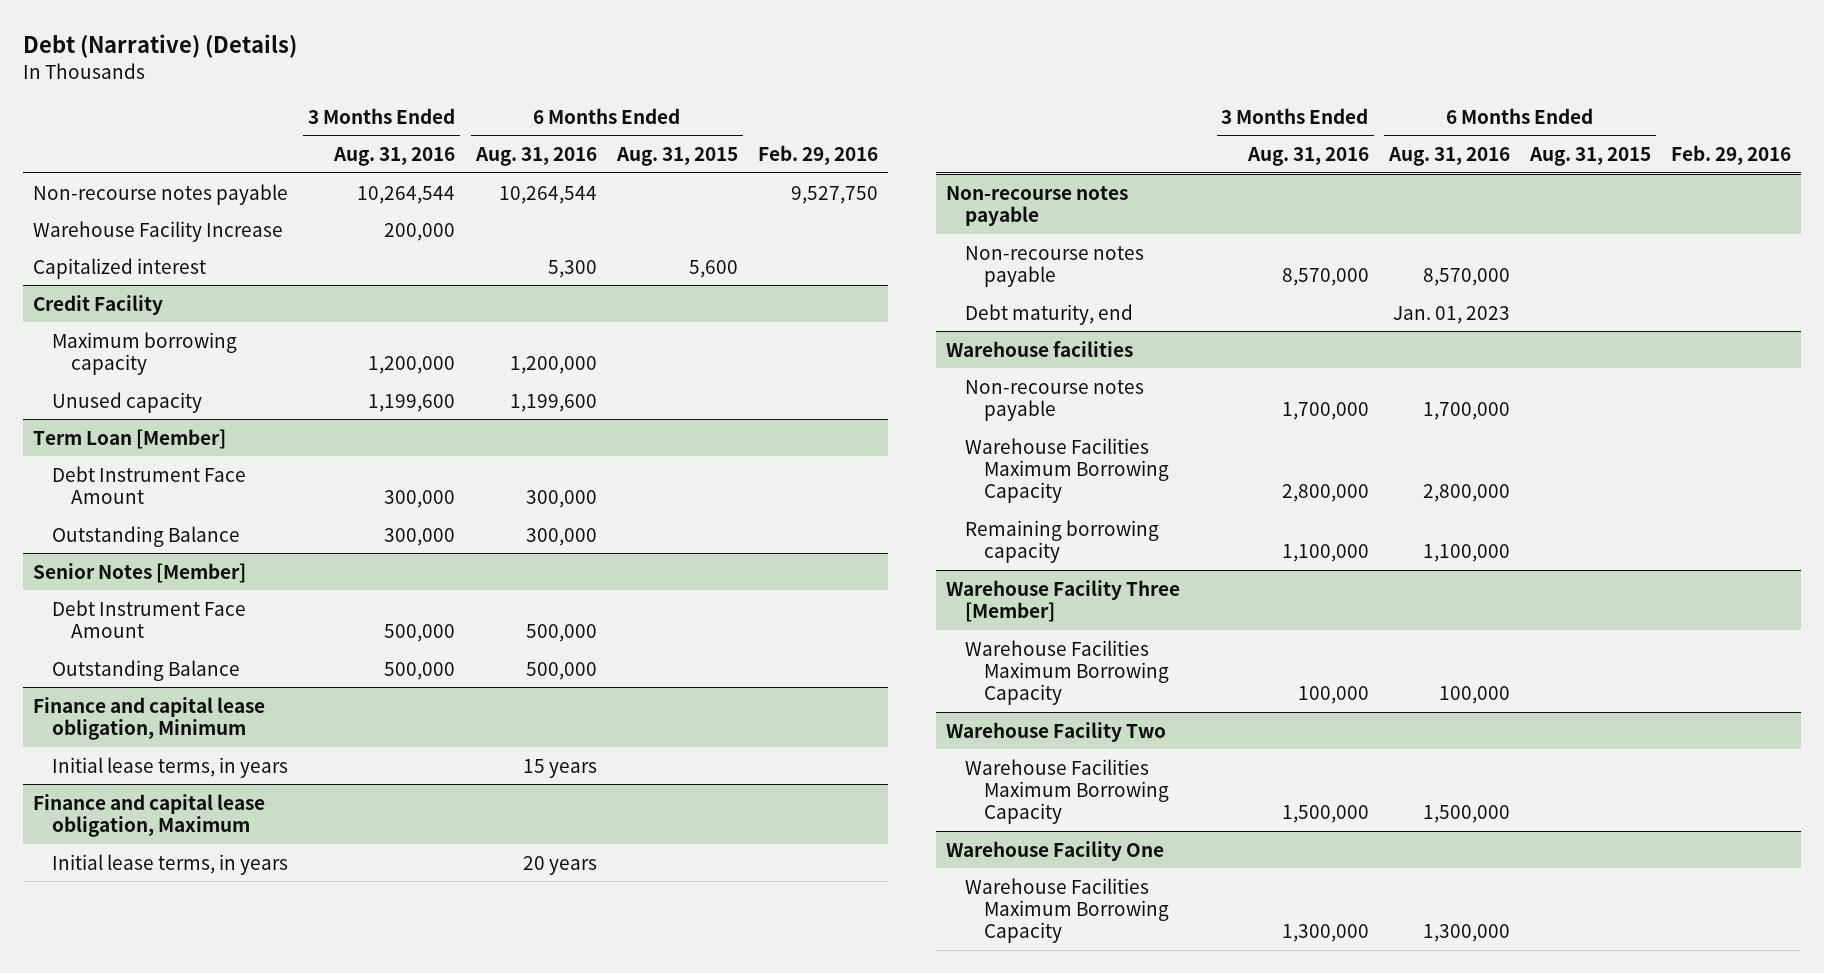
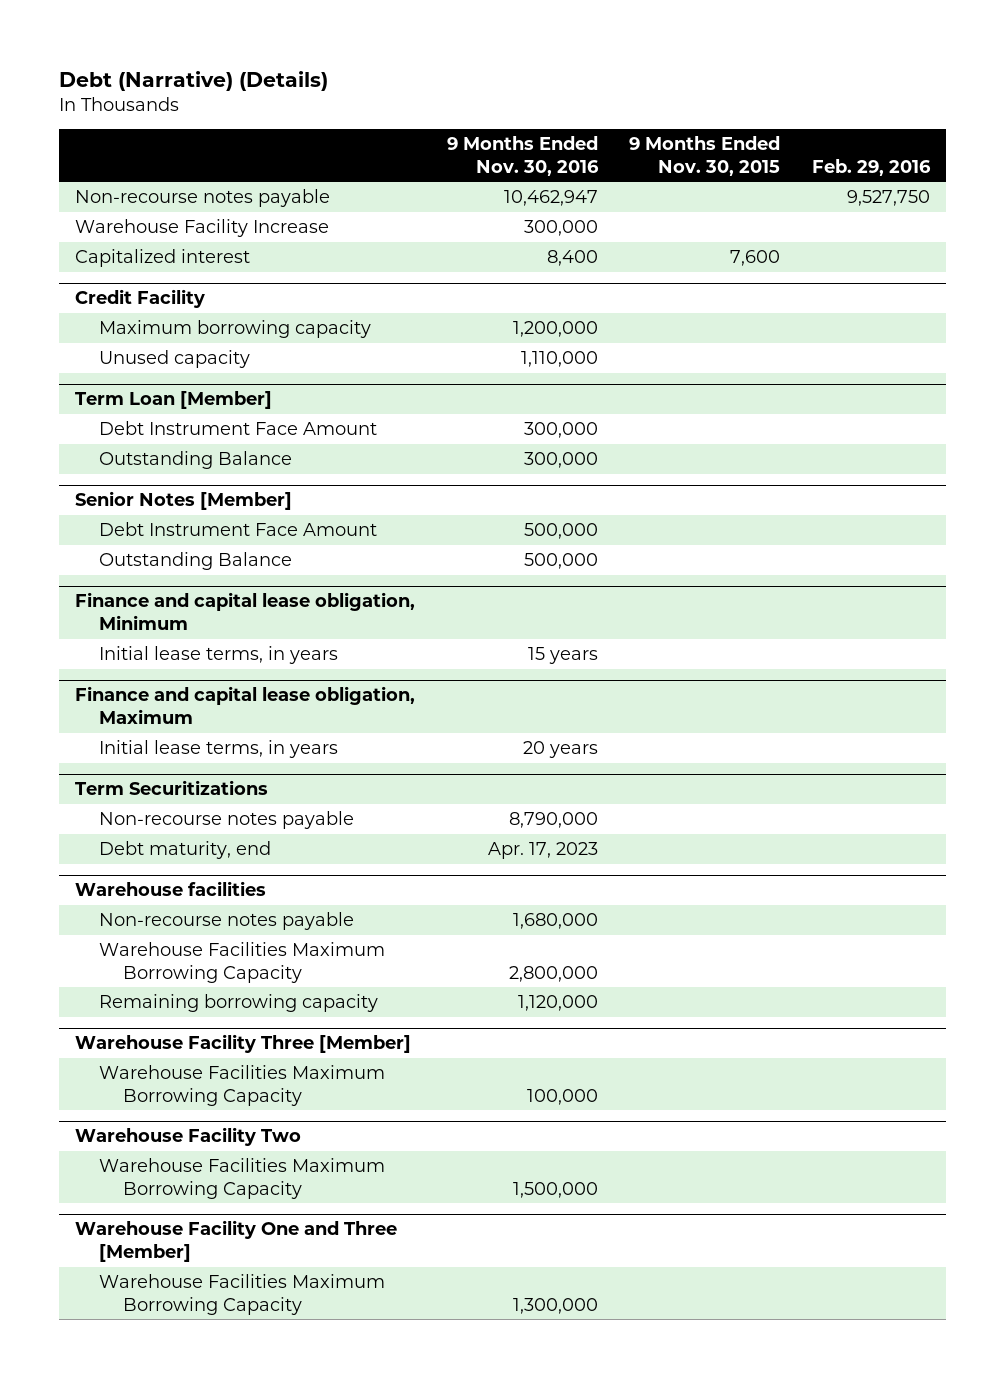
- | 3 Months Ended Aug. 31, 2016 | 6 Months Ended Aug. 31, 2016 | 6 Months Ended Aug. 31, 2015 | Feb. 29, 2016
+ | 9 Months Ended Nov. 30, 2016 | 9 Months Ended Nov. 30, 2015 | Feb. 29, 2016
- Non-recourse notes payable
+ Term Securitizations
- Warehouse Facility One
- Warehouse Facilities Maximum Borrowing Capacity | 1,300,000 | 1,300,000 | |
+ Warehouse Facility One and Three [Member]
+ Warehouse Facilities Maximum Borrowing Capacity | 1,300,000 | |

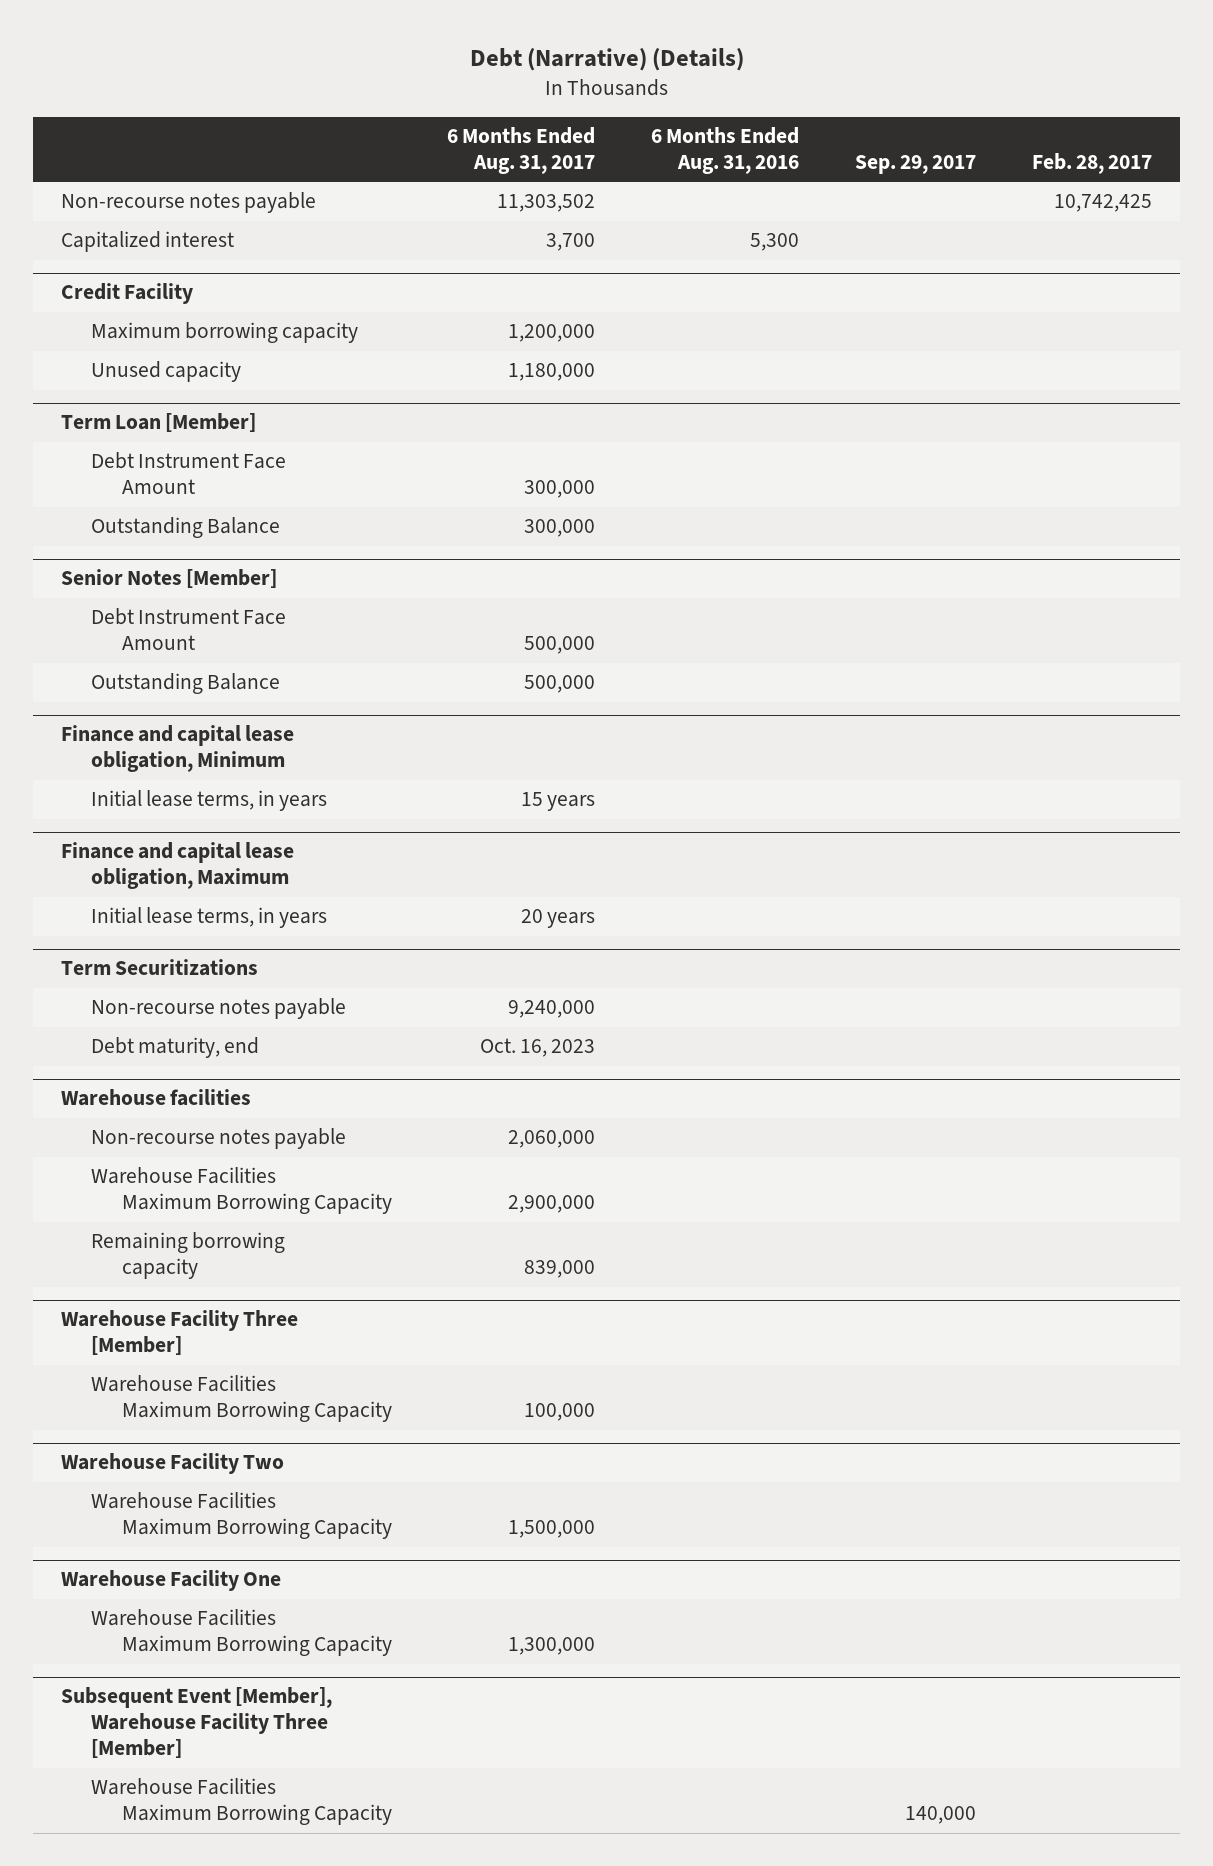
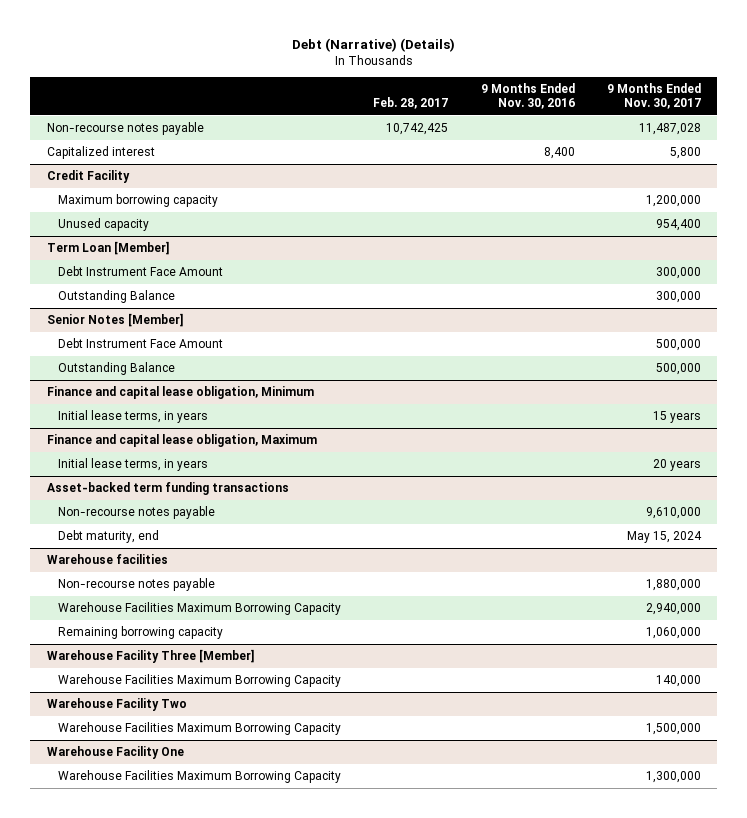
- | 6 Months Ended Aug. 31, 2017 | 6 Months Ended Aug. 31, 2016 | Sep. 29, 2017 | Feb. 28, 2017
+ | Feb. 28, 2017 | 9 Months Ended Nov. 30, 2016 | 9 Months Ended Nov. 30, 2017
- Term Securitizations
+ Asset-backed term funding transactions
- Subsequent Event [Member], Warehouse Facility Three [Member]
- Warehouse Facilities Maximum Borrowing Capacity | | | 140,000 |

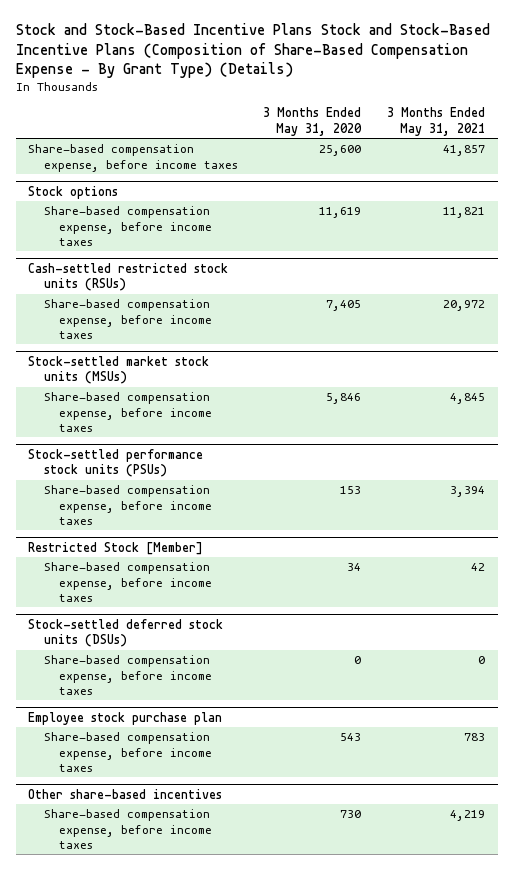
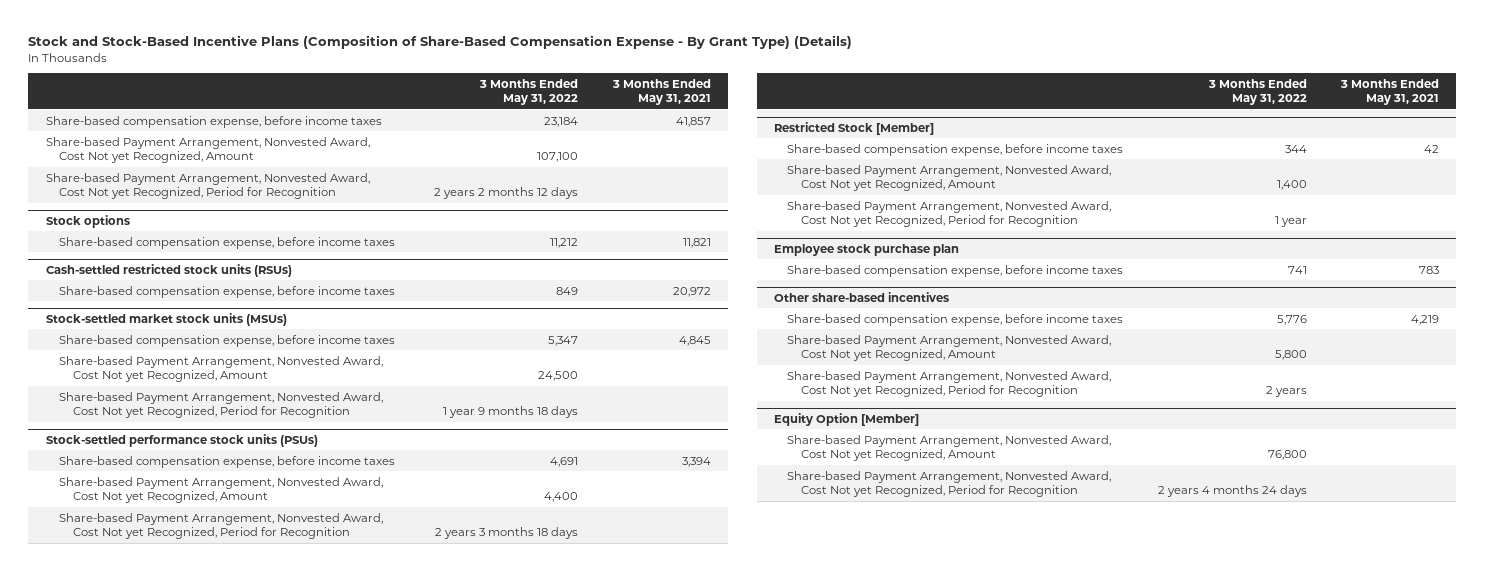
- Stock and Stock-Based Incentive Plans Stock and Stock-Based Incentive Plans (Composition of Share-Based Compensation Expense - By Grant Type) (Details)
+ Stock and Stock-Based Incentive Plans (Composition of Share-Based Compensation Expense - By Grant Type) (Details)
- | 3 Months Ended May 31, 2020 | 3 Months Ended May 31, 2021
+ | 3 Months Ended May 31, 2022 | 3 Months Ended May 31, 2021
+ Share-based Payment Arrangement, Nonvested Award, Cost Not yet Recognized, Amount | 107,100 |
+ Share-based Payment Arrangement, Nonvested Award, Cost Not yet Recognized, Period for Recognition | 2 years 2 months 12 days |
@ Stock-settled market stock units (MSUs)
+ Share-based Payment Arrangement, Nonvested Award, Cost Not yet Recognized, Amount | 24,500 |
+ Share-based Payment Arrangement, Nonvested Award, Cost Not yet Recognized, Period for Recognition | 1 year 9 months 18 days |
@ Stock-settled performance stock units (PSUs)
+ Share-based Payment Arrangement, Nonvested Award, Cost Not yet Recognized, Amount | 4,400 |
+ Share-based Payment Arrangement, Nonvested Award, Cost Not yet Recognized, Period for Recognition | 2 years 3 months 18 days |
- Stock-settled deferred stock units (DSUs)
- Share-based compensation expense, before income taxes | 0 | 0
@ Restricted Stock [Member]
+ Share-based Payment Arrangement, Nonvested Award, Cost Not yet Recognized, Amount | 1,400 |
+ Share-based Payment Arrangement, Nonvested Award, Cost Not yet Recognized, Period for Recognition | 1 year |
@ Other share-based incentives
+ Share-based Payment Arrangement, Nonvested Award, Cost Not yet Recognized, Amount | 5,800 |
+ Share-based Payment Arrangement, Nonvested Award, Cost Not yet Recognized, Period for Recognition | 2 years |
+ Equity Option [Member]
+ Share-based Payment Arrangement, Nonvested Award, Cost Not yet Recognized, Amount | 76,800 |
+ Share-based Payment Arrangement, Nonvested Award, Cost Not yet Recognized, Period for Recognition | 2 years 4 months 24 days |

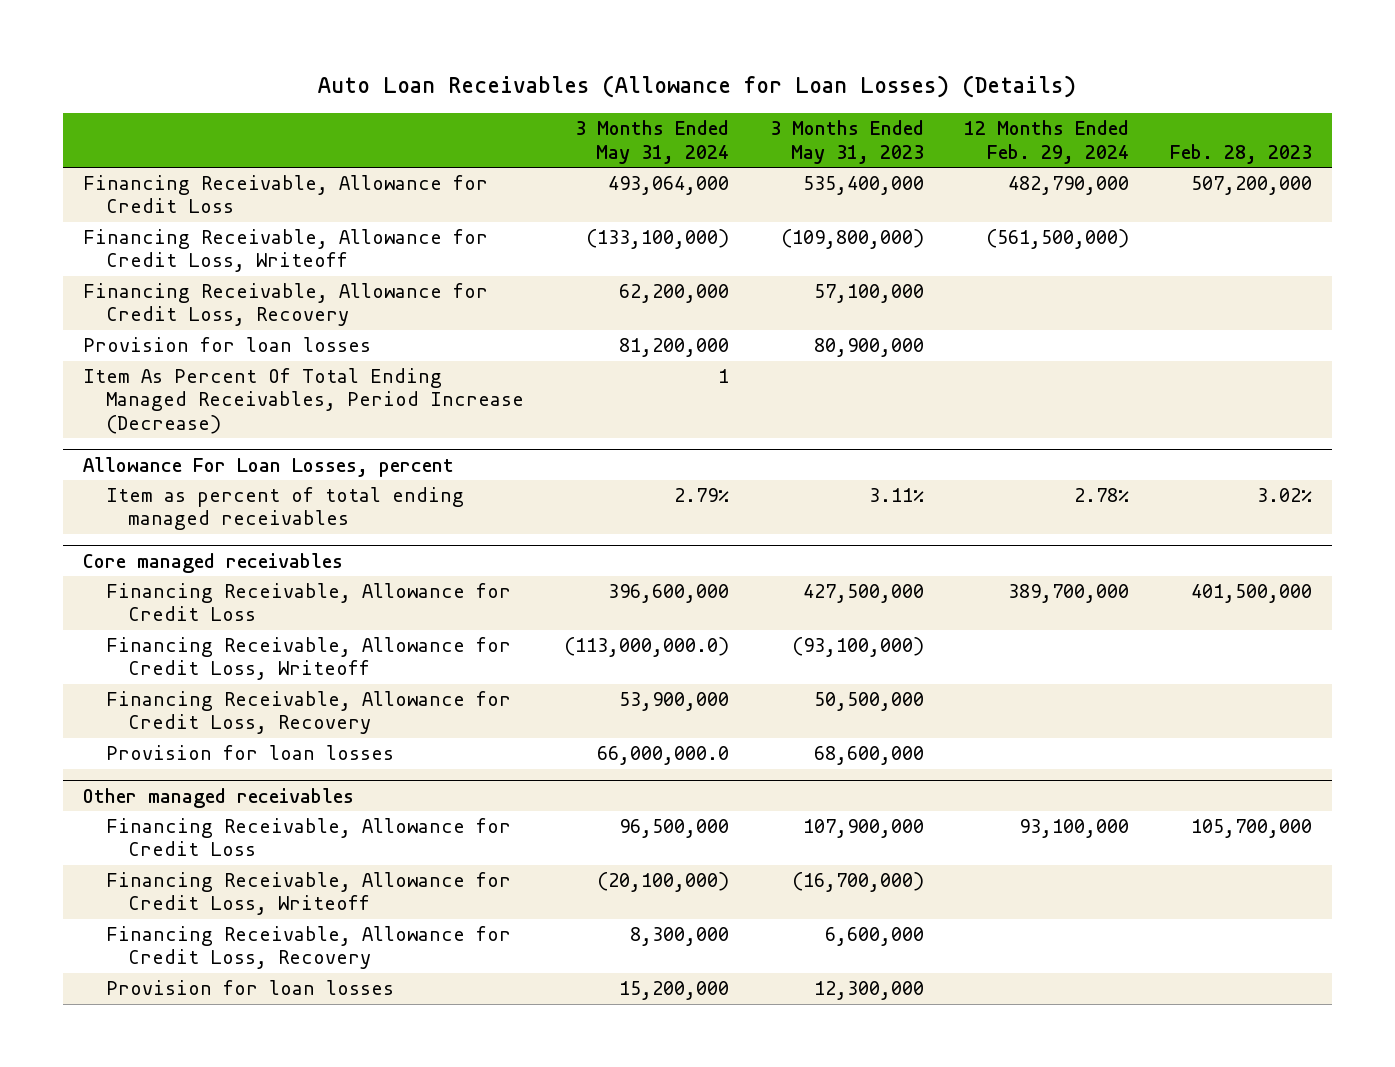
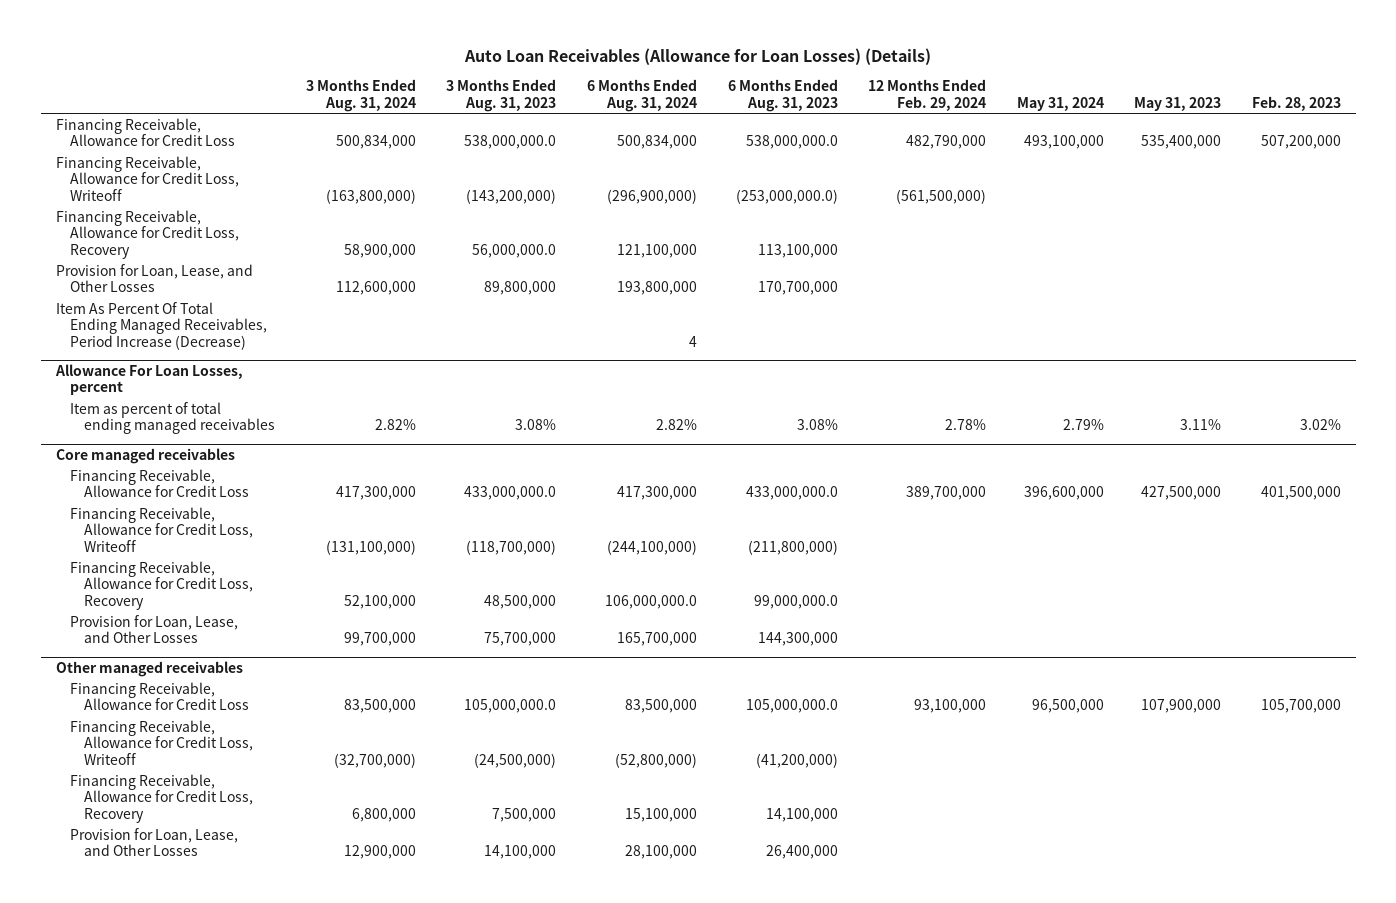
- | 3 Months Ended May 31, 2024 | 3 Months Ended May 31, 2023 | 12 Months Ended Feb. 29, 2024 | Feb. 28, 2023
+ | 3 Months Ended Aug. 31, 2024 | 3 Months Ended Aug. 31, 2023 | 6 Months Ended Aug. 31, 2024 | 6 Months Ended Aug. 31, 2023 | 12 Months Ended Feb. 29, 2024 | May 31, 2024 | May 31, 2023 | Feb. 28, 2023
- Provision for loan losses | 81,200,000 | 80,900,000 | |
+ Provision for Loan, Lease, and Other Losses | 112,600,000 | 89,800,000 | 193,800,000 | 170,700,000 | | | |
@ Core managed receivables
- Provision for loan losses | 66,000,000.0 | 68,600,000 | |
+ Provision for Loan, Lease, and Other Losses | 99,700,000 | 75,700,000 | 165,700,000 | 144,300,000 | | | |
@ Other managed receivables
- Provision for loan losses | 15,200,000 | 12,300,000 | |
+ Provision for Loan, Lease, and Other Losses | 12,900,000 | 14,100,000 | 28,100,000 | 26,400,000 | | | |

